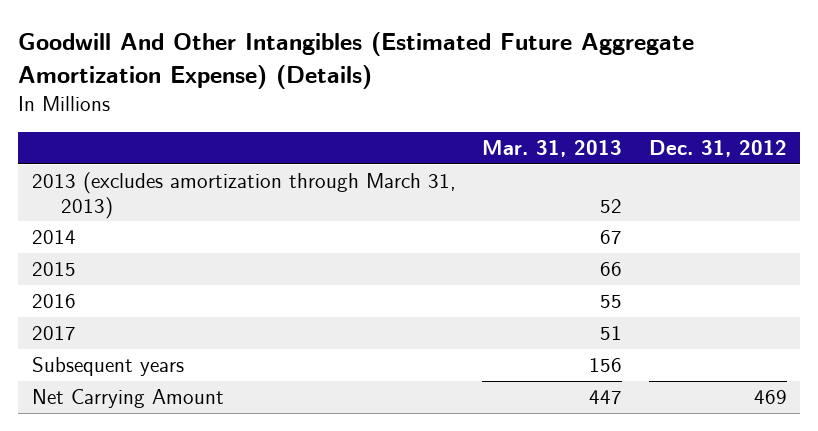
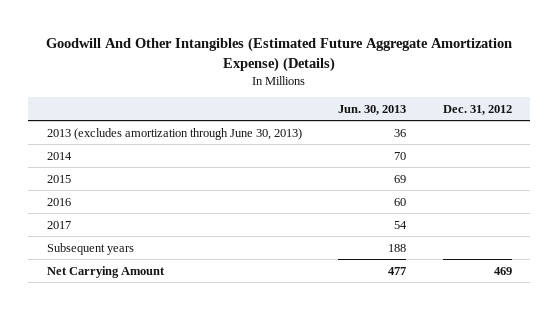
- | Mar. 31, 2013 | Dec. 31, 2012
+ | Jun. 30, 2013 | Dec. 31, 2012
- 2013 (excludes amortization through March 31, 2013) | 52 |
+ 2013 (excludes amortization through June 30, 2013) | 36 |

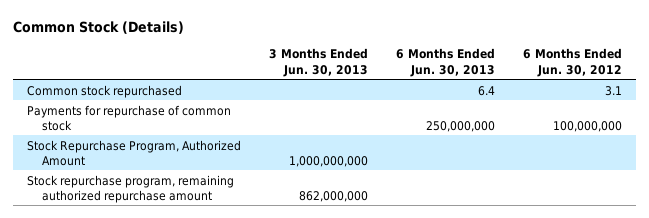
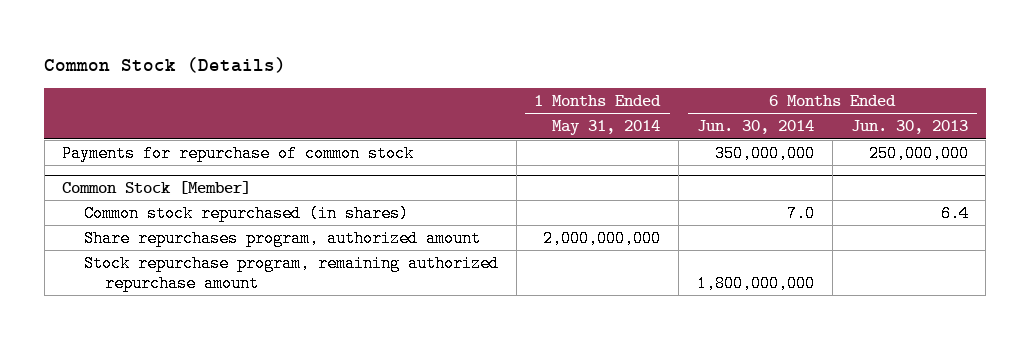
- | 3 Months Ended Jun. 30, 2013 | 6 Months Ended Jun. 30, 2013 | 6 Months Ended Jun. 30, 2012
+ | 1 Months Ended May 31, 2014 | 6 Months Ended Jun. 30, 2014 | 6 Months Ended Jun. 30, 2013
- Common stock repurchased | | 6.4 | 3.1
- Stock Repurchase Program, Authorized Amount | 1,000,000,000 | |
- Stock repurchase program, remaining authorized repurchase amount | 862,000,000 | |
+ Common Stock [Member]
+ Common stock repurchased (in shares) | | 7.0 | 6.4
+ Share repurchases program, authorized amount | 2,000,000,000 | |
+ Stock repurchase program, remaining authorized repurchase amount | | 1,800,000,000 |

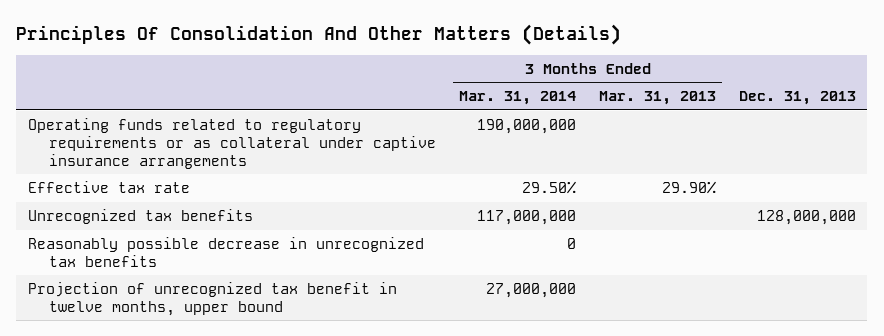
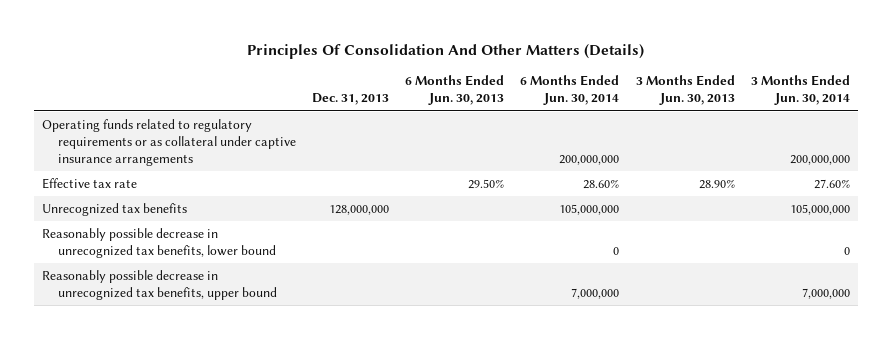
- | 3 Months Ended Mar. 31, 2014 | 3 Months Ended Mar. 31, 2013 | Dec. 31, 2013
+ | Dec. 31, 2013 | 6 Months Ended Jun. 30, 2013 | 6 Months Ended Jun. 30, 2014 | 3 Months Ended Jun. 30, 2013 | 3 Months Ended Jun. 30, 2014
- Reasonably possible decrease in unrecognized tax benefits | 0 | |
- Projection of unrecognized tax benefit in twelve months, upper bound | 27,000,000 | |
+ Reasonably possible decrease in unrecognized tax benefits, lower bound | | | 0 | | 0
+ Reasonably possible decrease in unrecognized tax benefits, upper bound | | | 7,000,000 | | 7,000,000

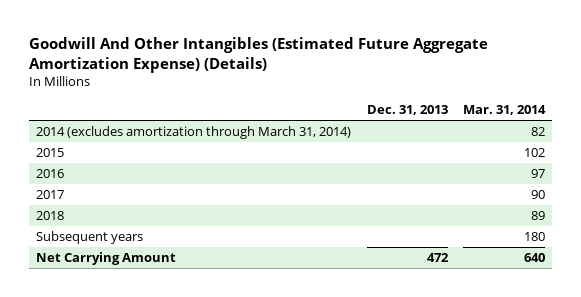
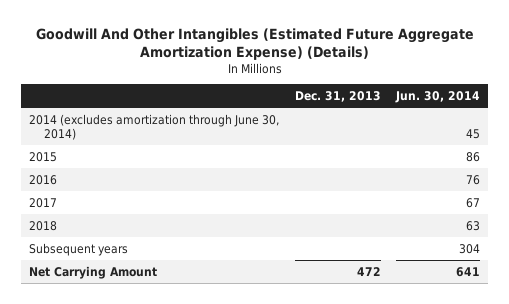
- | Dec. 31, 2013 | Mar. 31, 2014
+ | Dec. 31, 2013 | Jun. 30, 2014
- 2014 (excludes amortization through March 31, 2014) | | 82
+ 2014 (excludes amortization through June 30, 2014) | | 45

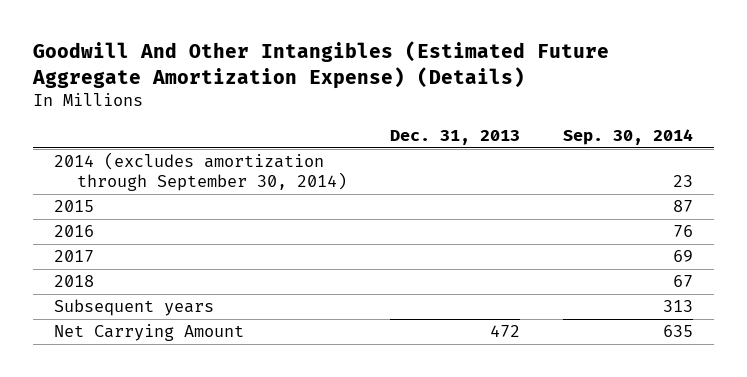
- | Dec. 31, 2013 | Jun. 30, 2014
+ | Dec. 31, 2013 | Sep. 30, 2014
- 2014 (excludes amortization through June 30, 2014) | | 45
+ 2014 (excludes amortization through September 30, 2014) | | 23

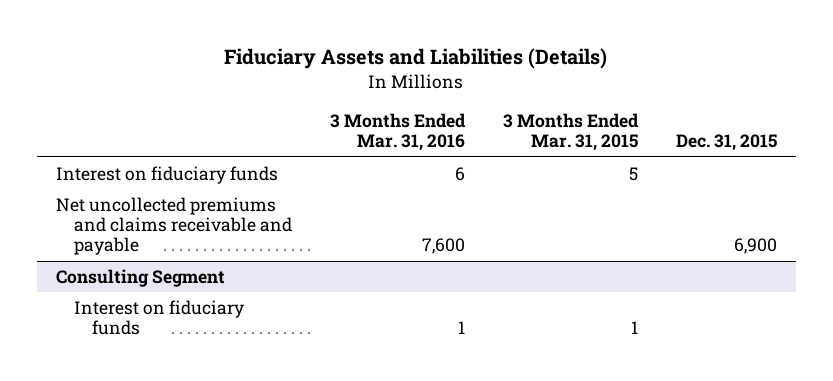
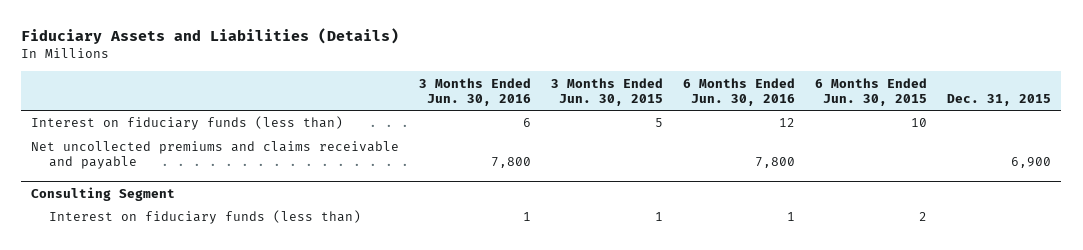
- | 3 Months Ended Mar. 31, 2016 | 3 Months Ended Mar. 31, 2015 | Dec. 31, 2015
+ | 3 Months Ended Jun. 30, 2016 | 3 Months Ended Jun. 30, 2015 | 6 Months Ended Jun. 30, 2016 | 6 Months Ended Jun. 30, 2015 | Dec. 31, 2015
- Interest on fiduciary funds | 6 | 5 |
+ Interest on fiduciary funds (less than) | 6 | 5 | 12 | 10 |
@ Consulting Segment
- Interest on fiduciary funds | 1 | 1 |
+ Interest on fiduciary funds (less than) | 1 | 1 | 1 | 2 |

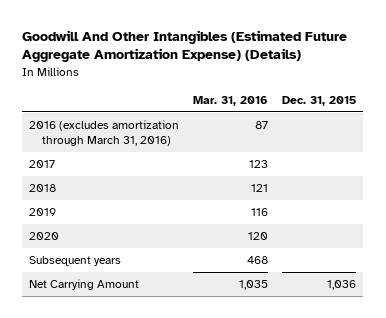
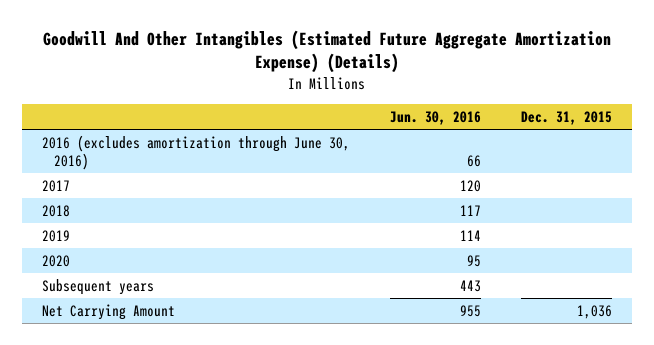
- | Mar. 31, 2016 | Dec. 31, 2015
+ | Jun. 30, 2016 | Dec. 31, 2015
- 2016 (excludes amortization through March 31, 2016) | 87 |
+ 2016 (excludes amortization through June 30, 2016) | 66 |

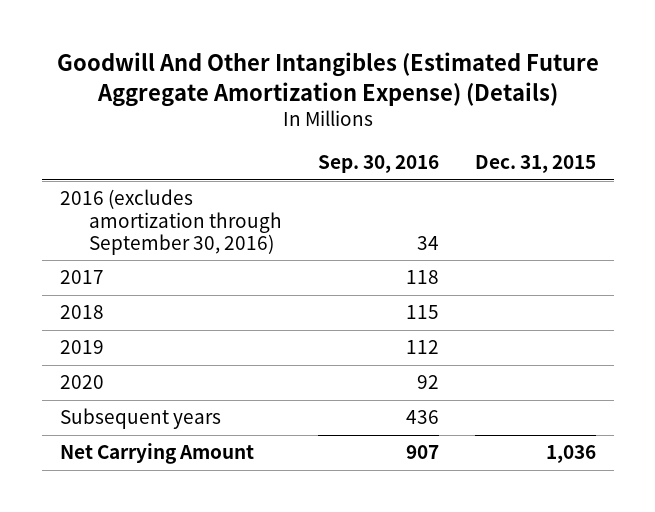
- | Jun. 30, 2016 | Dec. 31, 2015
+ | Sep. 30, 2016 | Dec. 31, 2015
- 2016 (excludes amortization through June 30, 2016) | 66 |
+ 2016 (excludes amortization through September 30, 2016) | 34 |

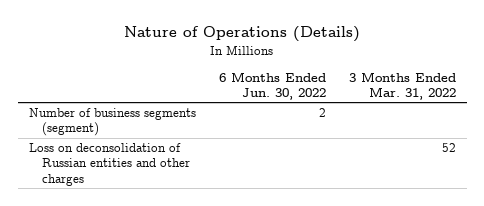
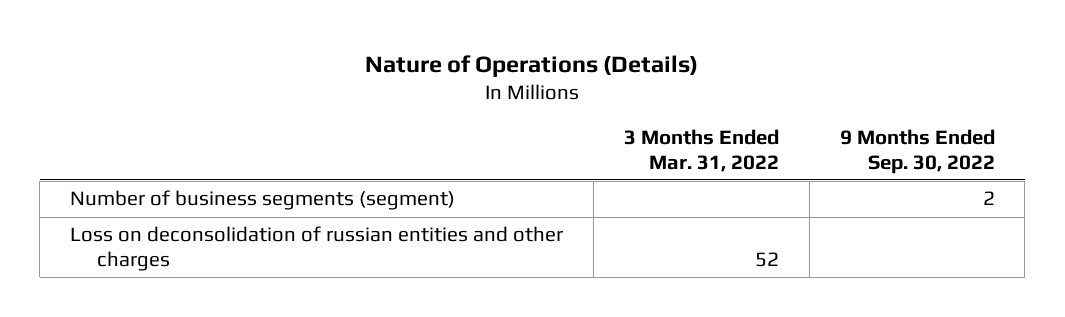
- | 6 Months Ended Jun. 30, 2022 | 3 Months Ended Mar. 31, 2022
+ | 3 Months Ended Mar. 31, 2022 | 9 Months Ended Sep. 30, 2022
- Loss on deconsolidation of Russian entities and other charges | | 52
+ Loss on deconsolidation of russian entities and other charges | 52 |

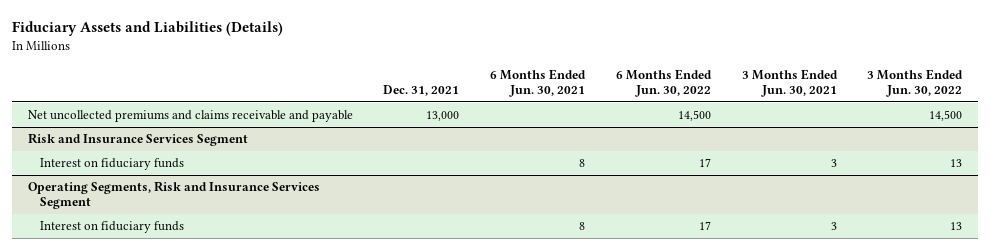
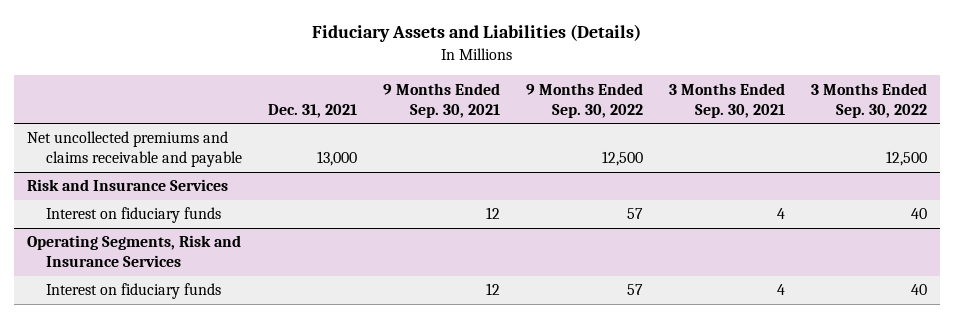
- | Dec. 31, 2021 | 6 Months Ended Jun. 30, 2021 | 6 Months Ended Jun. 30, 2022 | 3 Months Ended Jun. 30, 2021 | 3 Months Ended Jun. 30, 2022
+ | Dec. 31, 2021 | 9 Months Ended Sep. 30, 2021 | 9 Months Ended Sep. 30, 2022 | 3 Months Ended Sep. 30, 2021 | 3 Months Ended Sep. 30, 2022
- Risk and Insurance Services Segment
+ Risk and Insurance Services
- Operating Segments, Risk and Insurance Services Segment
+ Operating Segments, Risk and Insurance Services

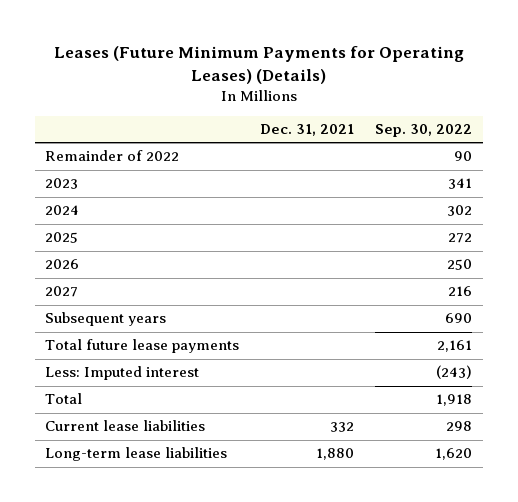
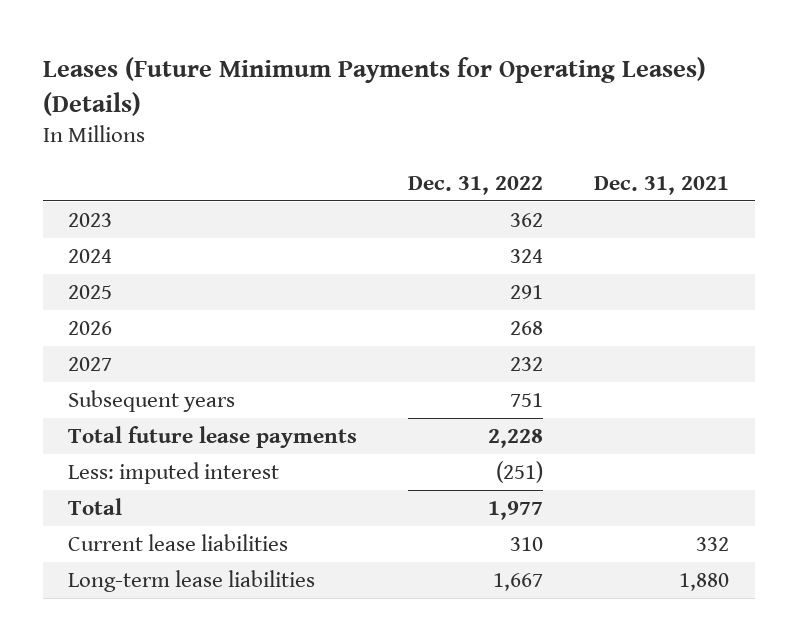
- | Dec. 31, 2021 | Sep. 30, 2022
+ | Dec. 31, 2022 | Dec. 31, 2021
- Remainder of 2022 | | 90
- Less: Imputed interest | | (243)
+ Less: imputed interest | (251) |

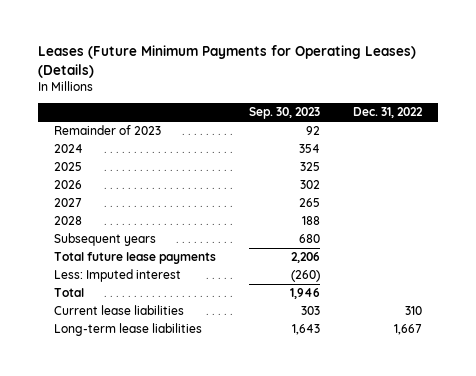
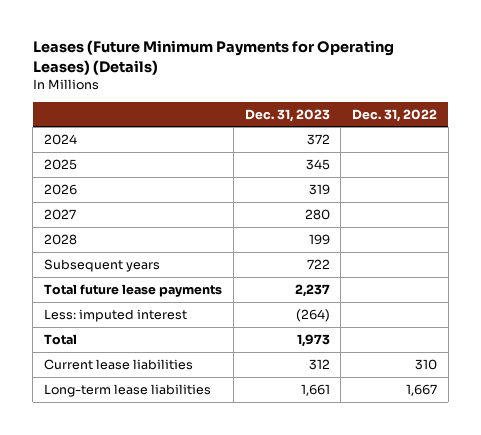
- | Sep. 30, 2023 | Dec. 31, 2022
+ | Dec. 31, 2023 | Dec. 31, 2022
- Remainder of 2023 | 92 |
- Less: Imputed interest | (260) |
+ Less: imputed interest | (264) |

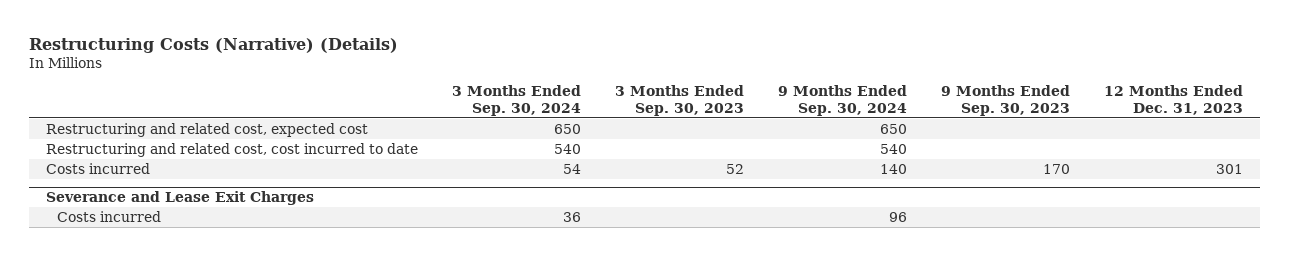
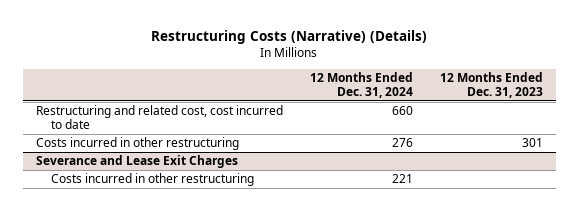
- | 3 Months Ended Sep. 30, 2024 | 3 Months Ended Sep. 30, 2023 | 9 Months Ended Sep. 30, 2024 | 9 Months Ended Sep. 30, 2023 | 12 Months Ended Dec. 31, 2023
+ | 12 Months Ended Dec. 31, 2024 | 12 Months Ended Dec. 31, 2023
- Restructuring and related cost, expected cost | 650 | | 650 | |
- Costs incurred | 54 | 52 | 140 | 170 | 301
+ Costs incurred in other restructuring | 276 | 301
@ Severance and Lease Exit Charges
- Costs incurred | 36 | | 96 | |
+ Costs incurred in other restructuring | 221 |

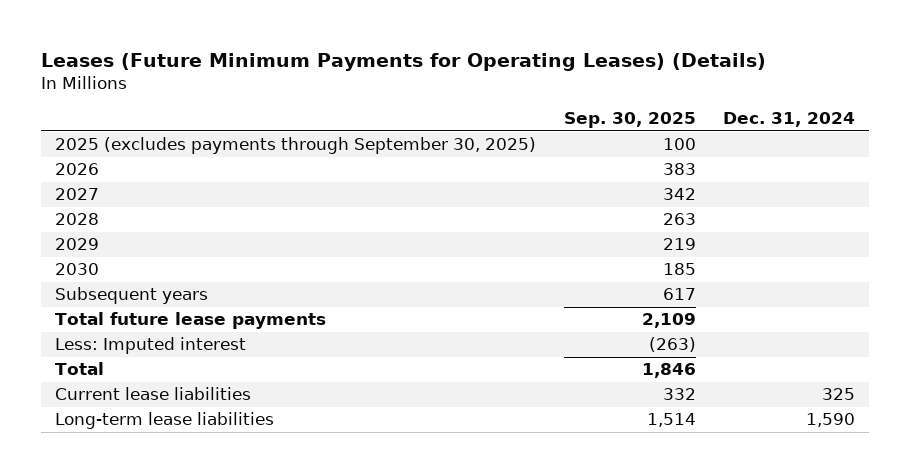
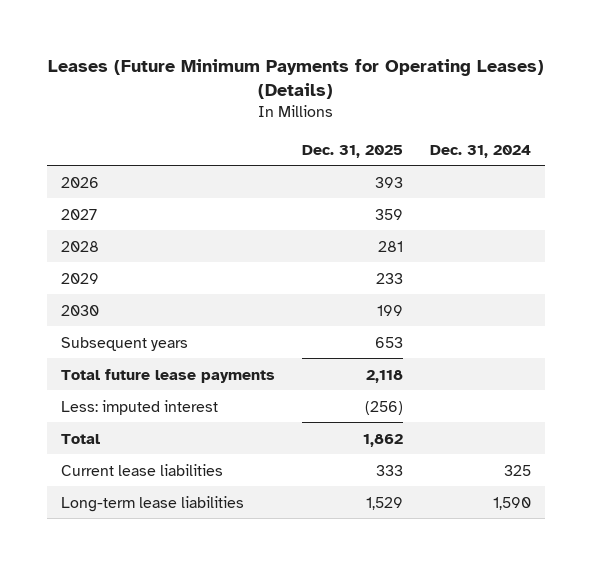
- | Sep. 30, 2025 | Dec. 31, 2024
+ | Dec. 31, 2025 | Dec. 31, 2024
- 2025 (excludes payments through September 30, 2025) | 100 |
- Less: Imputed interest | (263) |
+ Less: imputed interest | (256) |

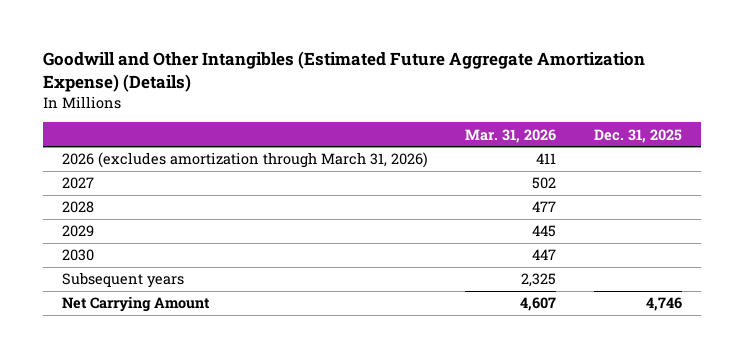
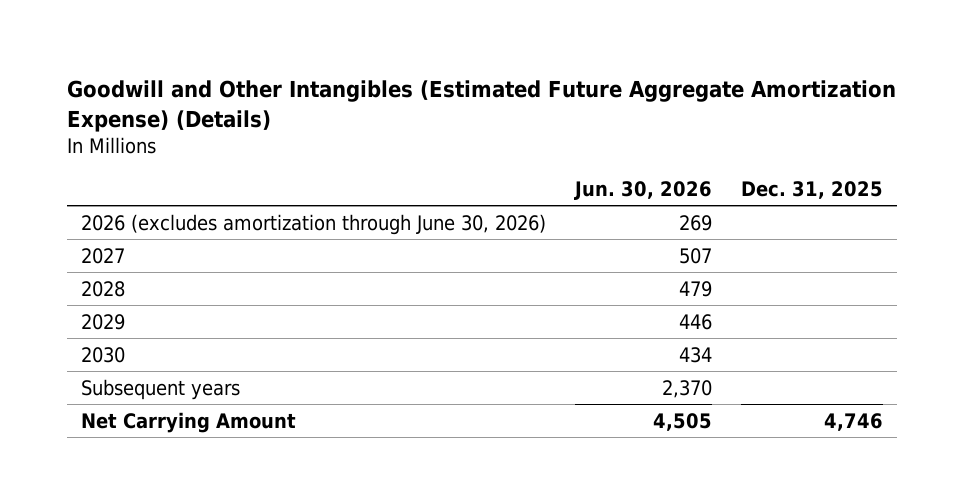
- | Mar. 31, 2026 | Dec. 31, 2025
+ | Jun. 30, 2026 | Dec. 31, 2025
- 2026 (excludes amortization through March 31, 2026) | 411 |
+ 2026 (excludes amortization through June 30, 2026) | 269 |

